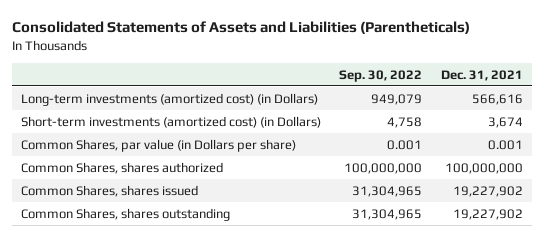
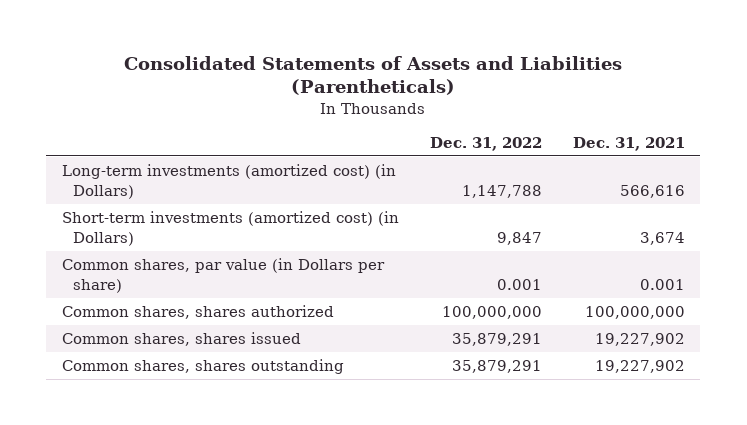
- | Sep. 30, 2022 | Dec. 31, 2021
+ | Dec. 31, 2022 | Dec. 31, 2021
- Common Shares, par value (in Dollars per share) | 0.001 | 0.001
- Common Shares, shares authorized | 100,000,000 | 100,000,000
- Common Shares, shares issued | 31,304,965 | 19,227,902
- Common Shares, shares outstanding | 31,304,965 | 19,227,902
+ Common shares, par value (in Dollars per share) | 0.001 | 0.001
+ Common shares, shares authorized | 100,000,000 | 100,000,000
+ Common shares, shares issued | 35,879,291 | 19,227,902
+ Common shares, shares outstanding | 35,879,291 | 19,227,902

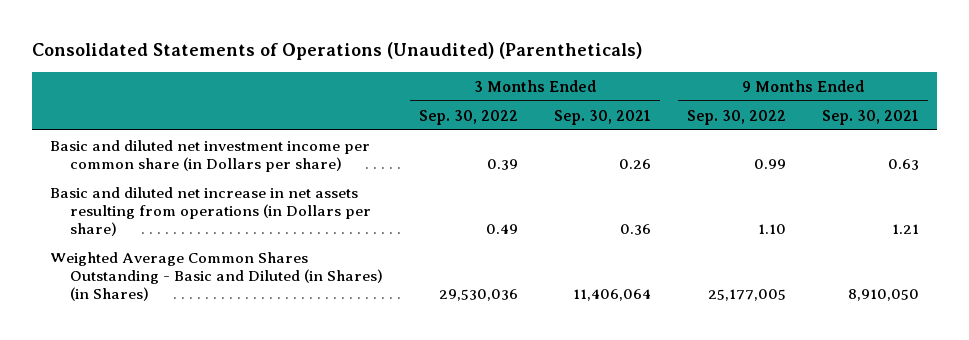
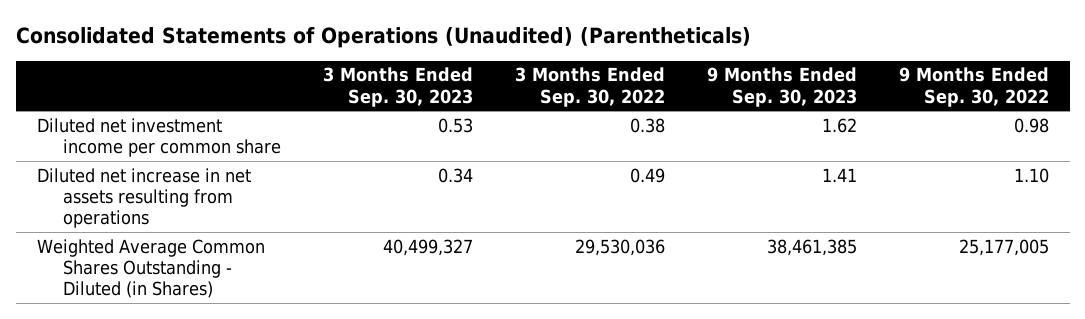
- | 3 Months Ended Sep. 30, 2022 | 3 Months Ended Sep. 30, 2021 | 9 Months Ended Sep. 30, 2022 | 9 Months Ended Sep. 30, 2021
+ | 3 Months Ended Sep. 30, 2023 | 3 Months Ended Sep. 30, 2022 | 9 Months Ended Sep. 30, 2023 | 9 Months Ended Sep. 30, 2022
- Basic and diluted net investment income per common share (in Dollars per share) | 0.39 | 0.26 | 0.99 | 0.63
- Basic and diluted net increase in net assets resulting from operations (in Dollars per share) | 0.49 | 0.36 | 1.10 | 1.21
- Weighted Average Common Shares Outstanding - Basic and Diluted (in Shares) (in Shares) | 29,530,036 | 11,406,064 | 25,177,005 | 8,910,050
+ Diluted net investment income per common share | 0.53 | 0.38 | 1.62 | 0.98
+ Diluted net increase in net assets resulting from operations | 0.34 | 0.49 | 1.41 | 1.10
+ Weighted Average Common Shares Outstanding - Diluted (in Shares) | 40,499,327 | 29,530,036 | 38,461,385 | 25,177,005

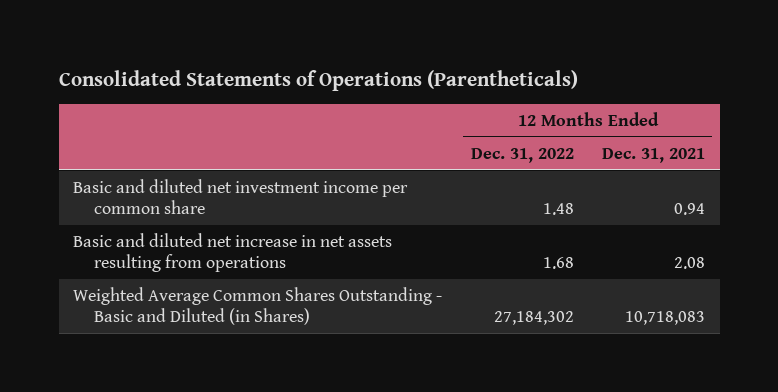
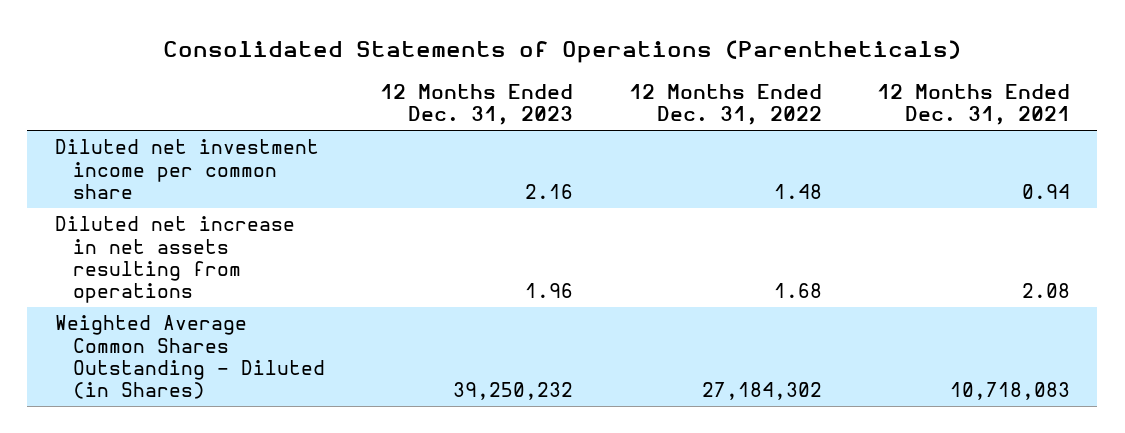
- | 12 Months Ended Dec. 31, 2022 | 12 Months Ended Dec. 31, 2021
+ | 12 Months Ended Dec. 31, 2023 | 12 Months Ended Dec. 31, 2022 | 12 Months Ended Dec. 31, 2021
- Basic and diluted net investment income per common share | 1.48 | 0.94
- Basic and diluted net increase in net assets resulting from operations | 1.68 | 2.08
- Weighted Average Common Shares Outstanding - Basic and Diluted (in Shares) | 27,184,302 | 10,718,083
+ Diluted net investment income per common share | 2.16 | 1.48 | 0.94
+ Diluted net increase in net assets resulting from operations | 1.96 | 1.68 | 2.08
+ Weighted Average Common Shares Outstanding - Diluted (in Shares) | 39,250,232 | 27,184,302 | 10,718,083

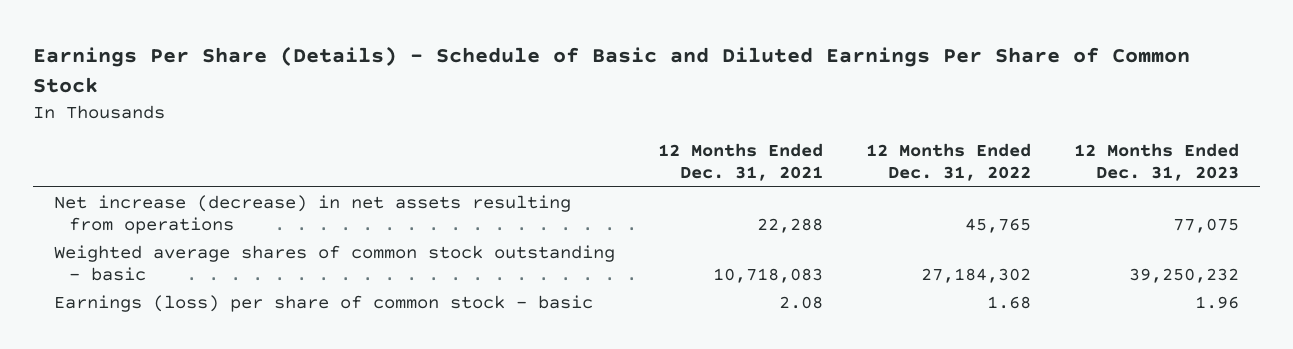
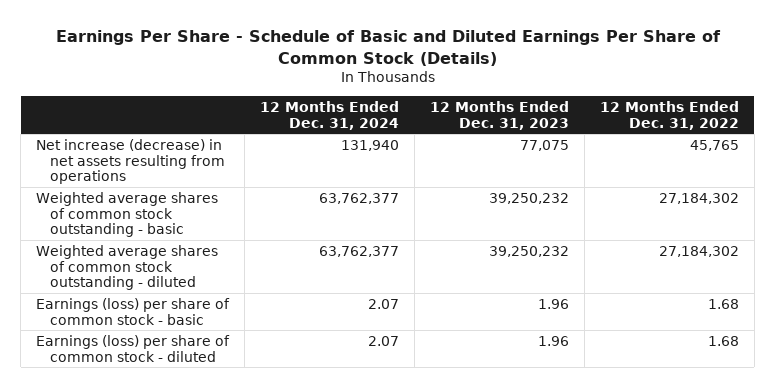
- Earnings Per Share (Details) - Schedule of Basic and Diluted Earnings Per Share of Common Stock
+ Earnings Per Share - Schedule of Basic and Diluted Earnings Per Share of Common Stock (Details)
- | 12 Months Ended Dec. 31, 2021 | 12 Months Ended Dec. 31, 2022 | 12 Months Ended Dec. 31, 2023
+ | 12 Months Ended Dec. 31, 2024 | 12 Months Ended Dec. 31, 2023 | 12 Months Ended Dec. 31, 2022
+ Weighted average shares of common stock outstanding - diluted | 63,762,377 | 39,250,232 | 27,184,302
+ Earnings (loss) per share of common stock - diluted | 2.07 | 1.96 | 1.68

